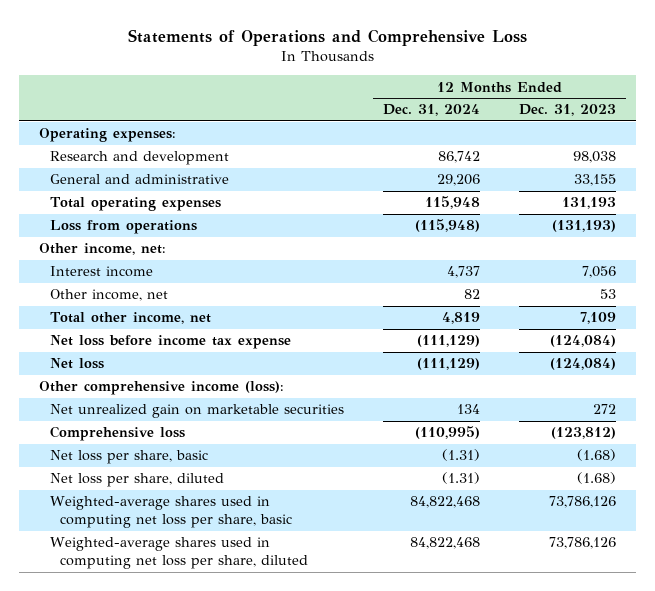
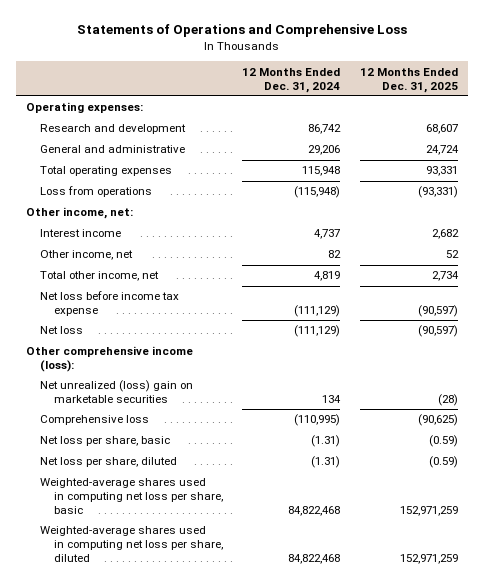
- | 12 Months Ended Dec. 31, 2024 | 12 Months Ended Dec. 31, 2023
+ | 12 Months Ended Dec. 31, 2024 | 12 Months Ended Dec. 31, 2025
- Net unrealized gain on marketable securities | 134 | 272
+ Net unrealized (loss) gain on marketable securities | 134 | (28)

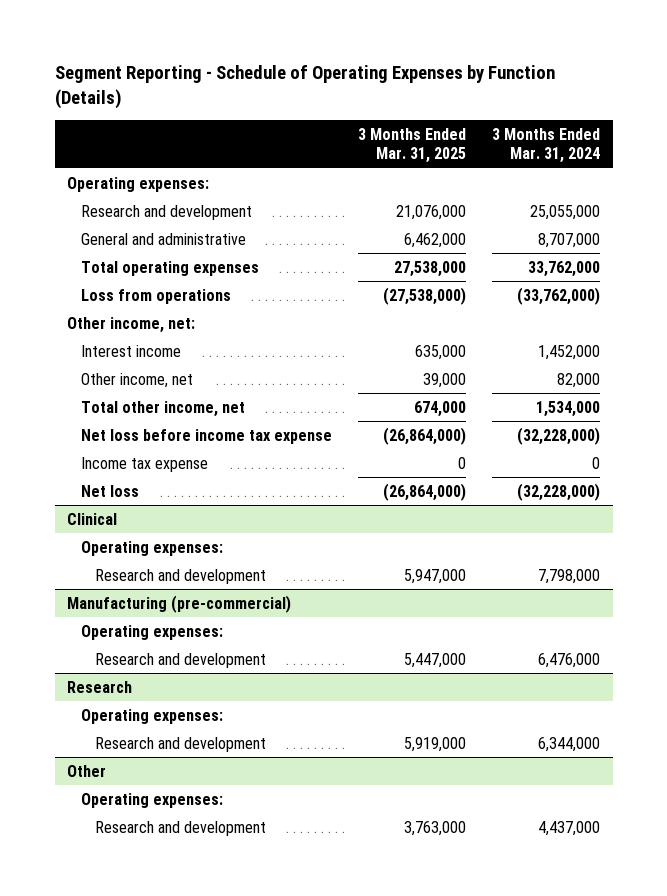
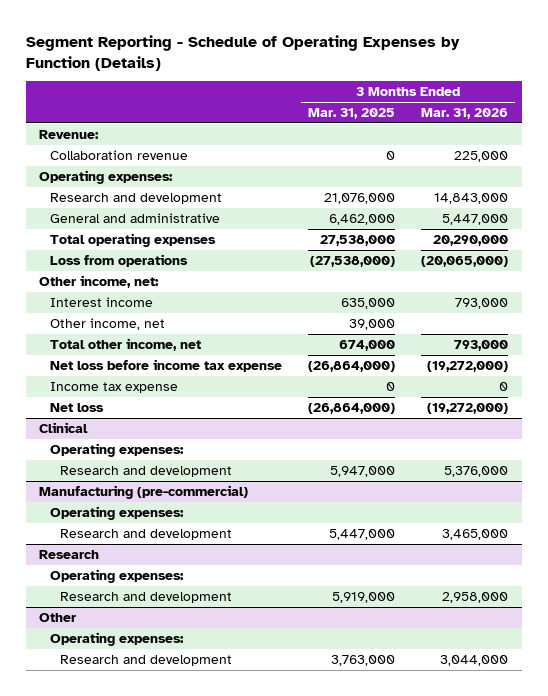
- | 3 Months Ended Mar. 31, 2025 | 3 Months Ended Mar. 31, 2024
+ | 3 Months Ended Mar. 31, 2025 | 3 Months Ended Mar. 31, 2026
+ Revenue:
+ Collaboration revenue | 0 | 225,000

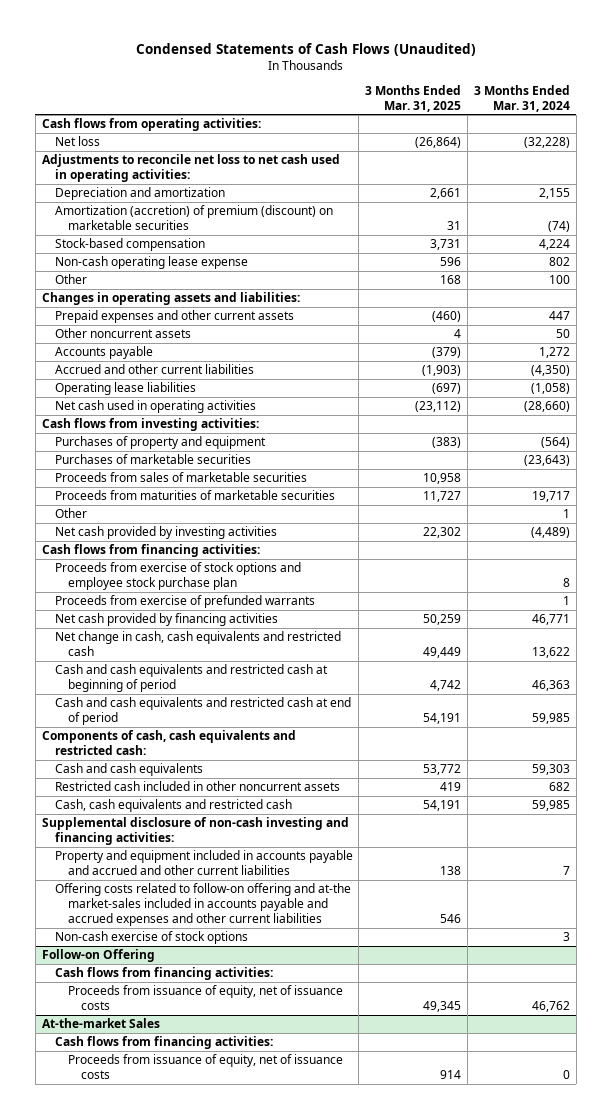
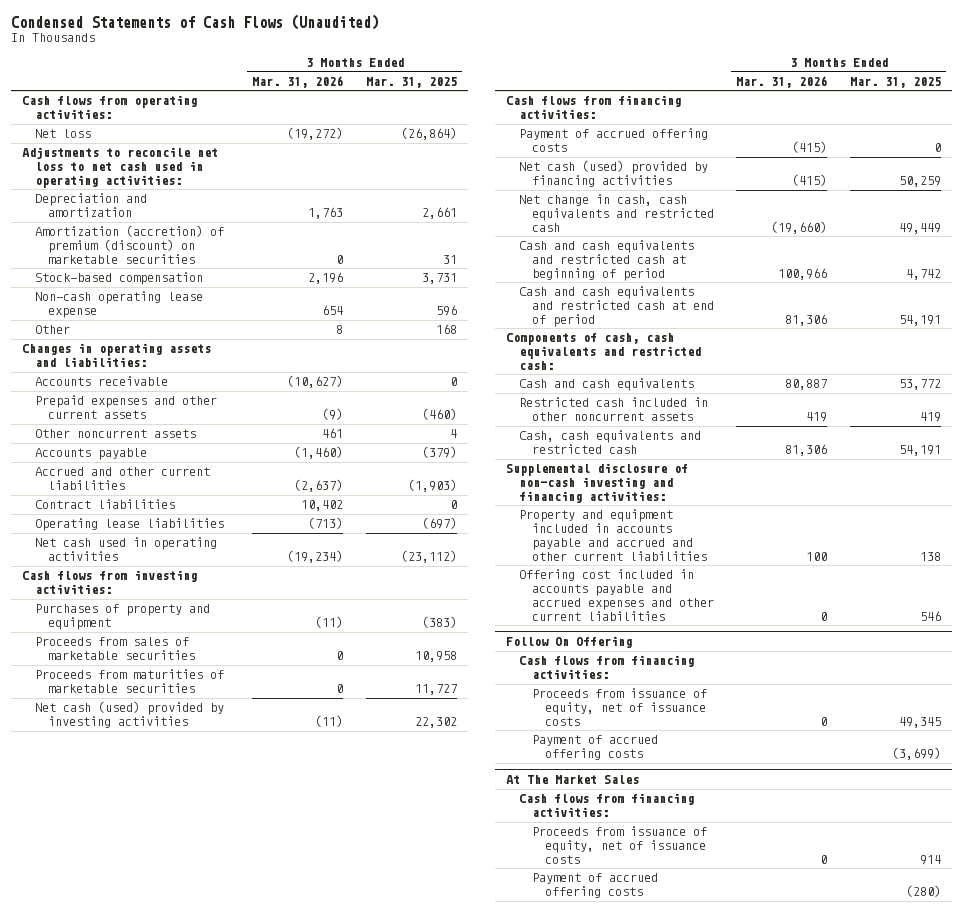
- | 3 Months Ended Mar. 31, 2025 | 3 Months Ended Mar. 31, 2024
+ | 3 Months Ended Mar. 31, 2026 | 3 Months Ended Mar. 31, 2025
+ Accounts receivable | (10,627) | 0
+ Contract liabilities | 10,402 | 0
- Purchases of marketable securities | | (23,643)
- Other | | 1
- Net cash provided by investing activities | 22,302 | (4,489)
+ Net cash (used) provided by investing activities | (11) | 22,302
- Proceeds from exercise of stock options and employee stock purchase plan | | 8
- Proceeds from exercise of prefunded warrants | | 1
- Net cash provided by financing activities | 50,259 | 46,771
+ Payment of accrued offering costs | (415) | 0
+ Net cash (used) provided by financing activities | (415) | 50,259
- Offering costs related to follow-on offering and at-the market-sales included in accounts payable and accrued expenses and other current liabilities | 546 |
- Non-cash exercise of stock options | | 3
- Follow-on Offering
+ Offering cost included in accounts payable and accrued expenses and other current liabilities | 0 | 546
+ Follow On Offering
- At-the-market Sales
+ Payment of accrued offering costs | | (3,699)
+ At The Market Sales
+ Payment of accrued offering costs | | (280)

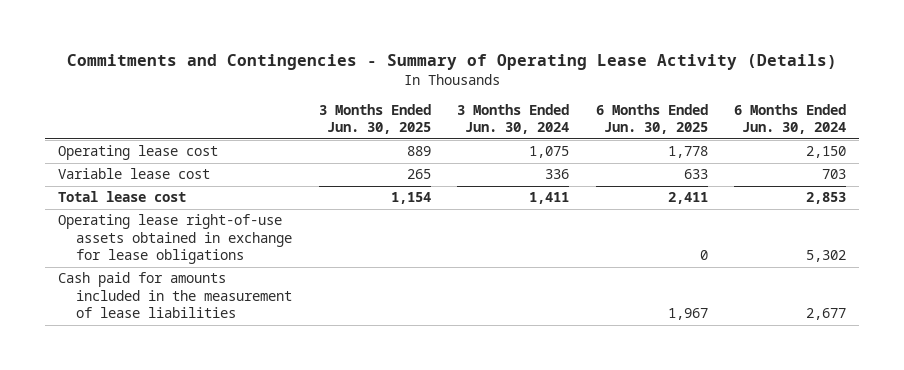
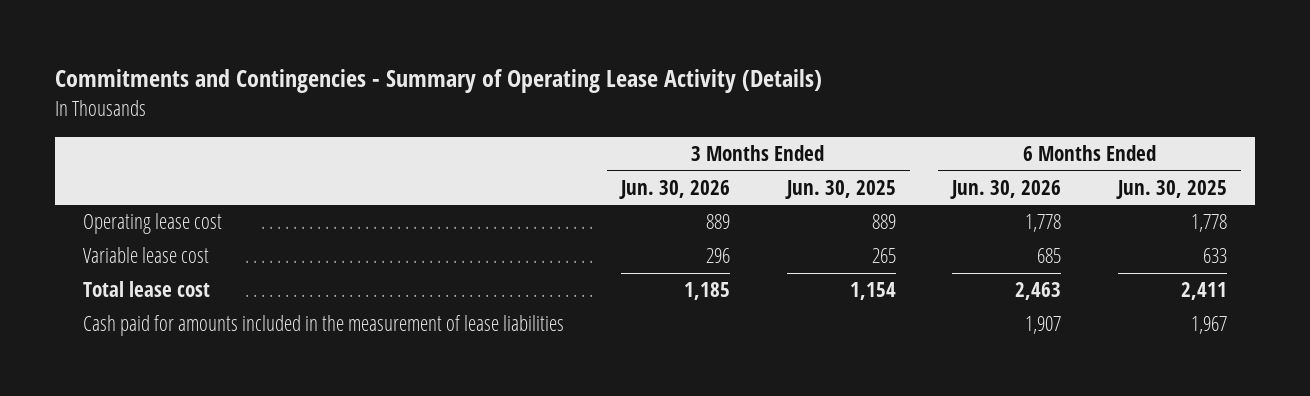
- | 3 Months Ended Jun. 30, 2025 | 3 Months Ended Jun. 30, 2024 | 6 Months Ended Jun. 30, 2025 | 6 Months Ended Jun. 30, 2024
+ | 3 Months Ended Jun. 30, 2026 | 3 Months Ended Jun. 30, 2025 | 6 Months Ended Jun. 30, 2026 | 6 Months Ended Jun. 30, 2025
- Operating lease right-of-use assets obtained in exchange for lease obligations | | | 0 | 5,302

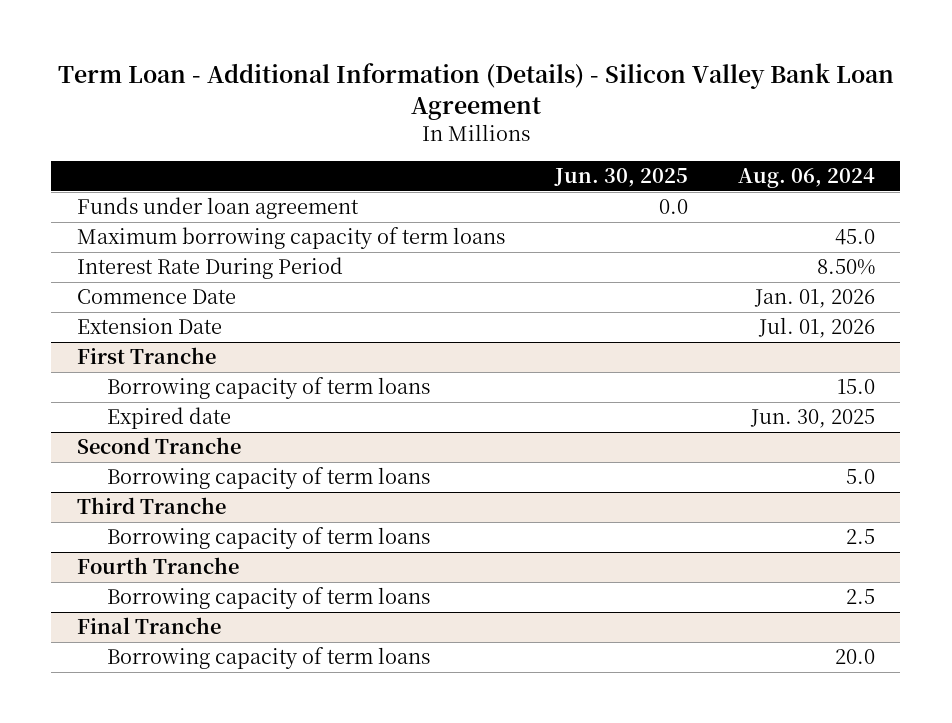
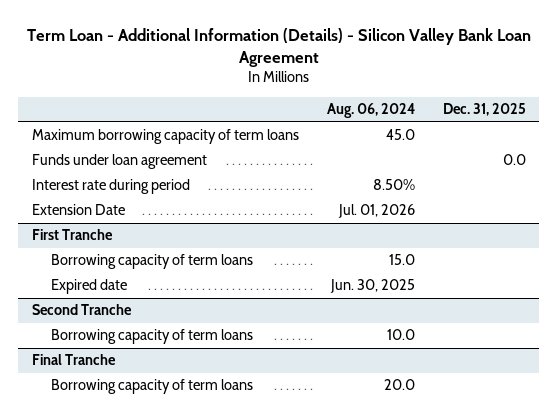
- | Jun. 30, 2025 | Aug. 06, 2024
+ | Aug. 06, 2024 | Dec. 31, 2025
- Interest Rate During Period | | 8.50%
- Commence Date | | Jan. 01, 2026
moved down: Funds under loan agreement | | 0.0
+ Interest rate during period | 8.50% |
@ Second Tranche
- Borrowing capacity of term loans | | 5.0
- Third Tranche
- Borrowing capacity of term loans | | 2.5
- Fourth Tranche
- Borrowing capacity of term loans | | 2.5
@ Second Tranche
+ Borrowing capacity of term loans | 10.0 |

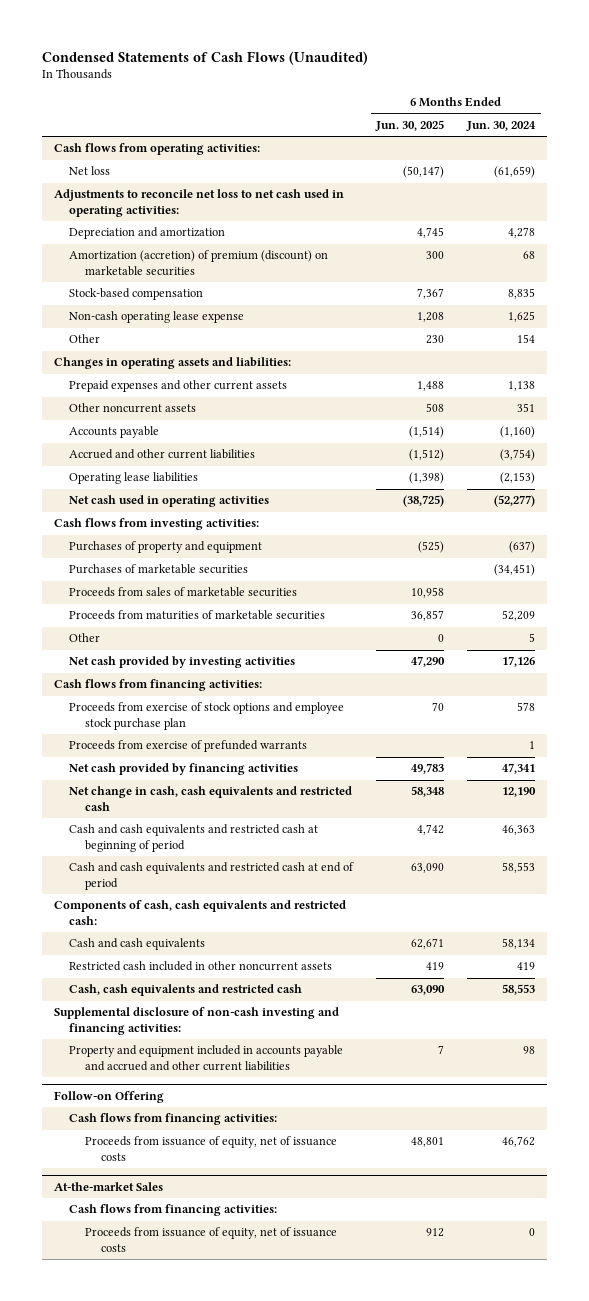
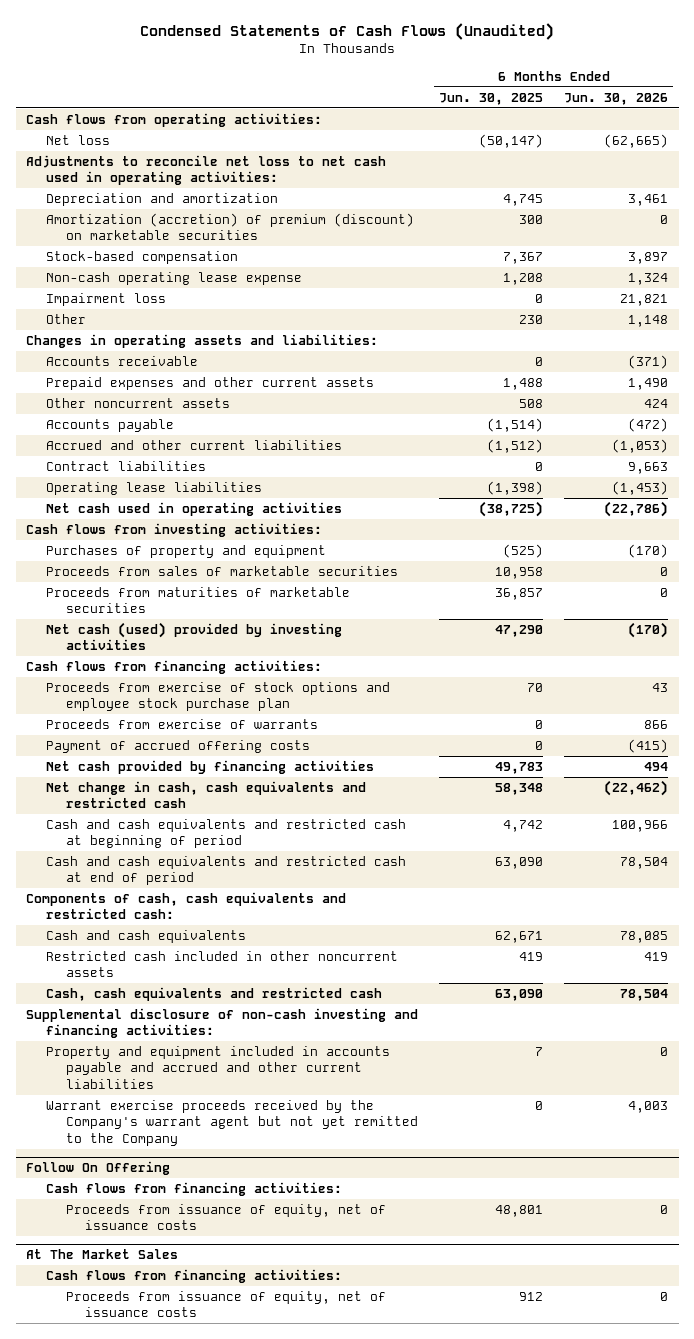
- | 6 Months Ended Jun. 30, 2025 | 6 Months Ended Jun. 30, 2024
+ | 6 Months Ended Jun. 30, 2025 | 6 Months Ended Jun. 30, 2026
+ Impairment loss | 0 | 21,821
+ Accounts receivable | 0 | (371)
+ Contract liabilities | 0 | 9,663
- Purchases of marketable securities | | (34,451)
- Other | 0 | 5
- Net cash provided by investing activities | 47,290 | 17,126
+ Net cash (used) provided by investing activities | 47,290 | (170)
- Proceeds from exercise of prefunded warrants | | 1
+ Proceeds from exercise of warrants | 0 | 866
+ Payment of accrued offering costs | 0 | (415)
- Follow-on Offering
+ Warrant exercise proceeds received by the Company's warrant agent but not yet remitted to the Company | 0 | 4,003
+ Follow On Offering
- At-the-market Sales
+ At The Market Sales

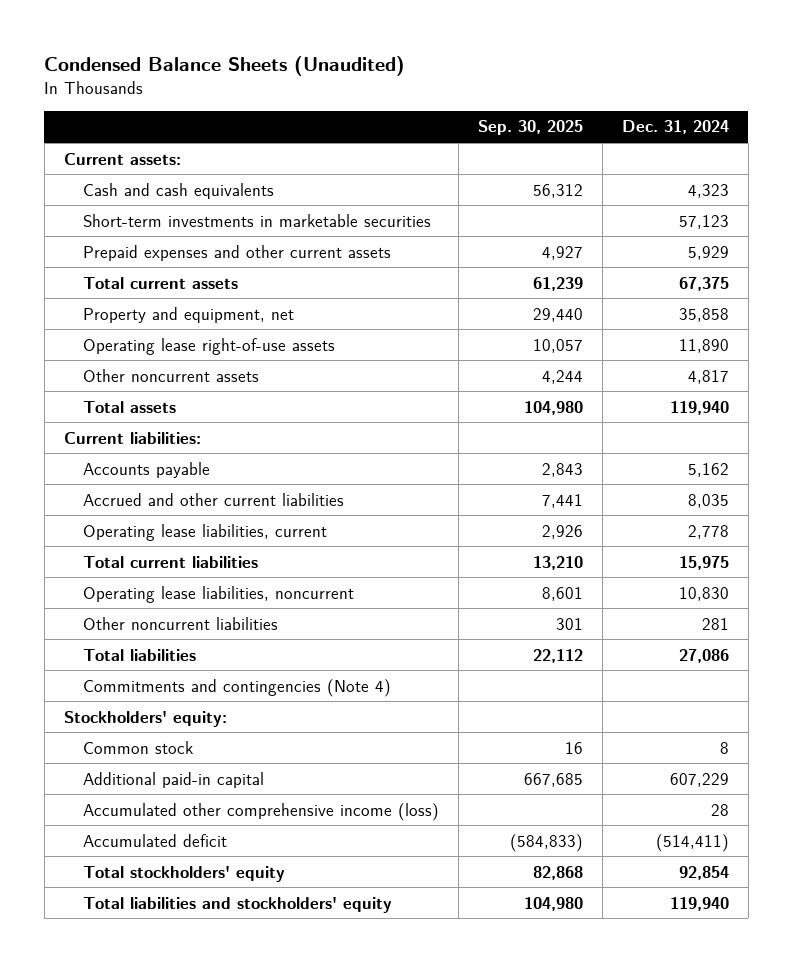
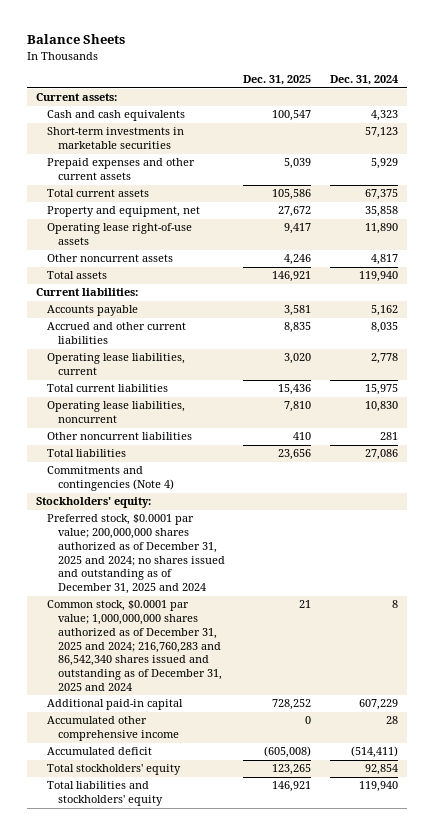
- Condensed Balance Sheets (Unaudited)
+ Balance Sheets
- | Sep. 30, 2025 | Dec. 31, 2024
+ | Dec. 31, 2025 | Dec. 31, 2024
- Common stock | 16 | 8
+ Preferred stock, $0.0001 par value; 200,000,000 shares authorized as of December 31, 2025 and 2024; no shares issued and outstanding as of December 31, 2025 and 2024
+ Common stock, $0.0001 par value; 1,000,000,000 shares authorized as of December 31, 2025 and 2024; 216,760,283 and 86,542,340 shares issued and outstanding as of December 31, 2025 and 2024 | 21 | 8
- Accumulated other comprehensive income (loss) | | 28
+ Accumulated other comprehensive income | 0 | 28

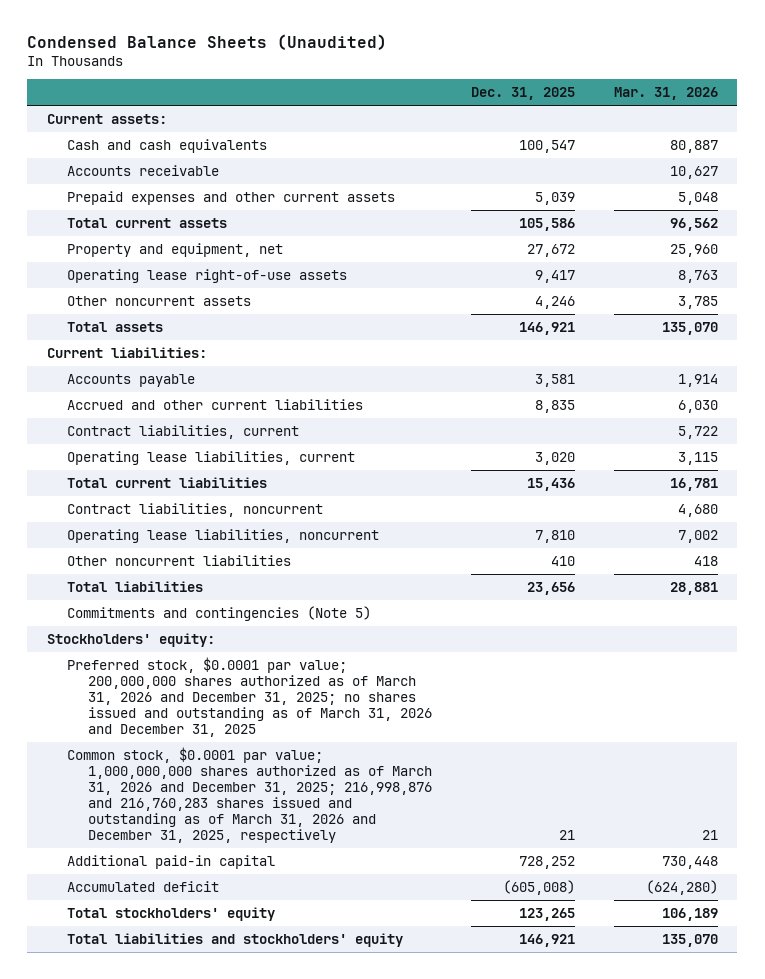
- Balance Sheets
+ Condensed Balance Sheets (Unaudited)
- | Dec. 31, 2025 | Dec. 31, 2024
+ | Dec. 31, 2025 | Mar. 31, 2026
- Short-term investments in marketable securities | | 57,123
+ Accounts receivable | | 10,627
+ Contract liabilities, current | | 5,722
+ Contract liabilities, noncurrent | | 4,680
- Commitments and contingencies (Note 4)
+ Commitments and contingencies (Note 5)
- Preferred stock, $0.0001 par value; 200,000,000 shares authorized as of December 31, 2025 and 2024; no shares issued and outstanding as of December 31, 2025 and 2024
- Common stock, $0.0001 par value; 1,000,000,000 shares authorized as of December 31, 2025 and 2024; 216,760,283 and 86,542,340 shares issued and outstanding as of December 31, 2025 and 2024 | 21 | 8
+ Preferred stock, $0.0001 par value; 200,000,000 shares authorized as of March 31, 2026 and December 31, 2025; no shares issued and outstanding as of March 31, 2026 and December 31, 2025
+ Common stock, $0.0001 par value; 1,000,000,000 shares authorized as of March 31, 2026 and December 31, 2025; 216,998,876 and 216,760,283 shares issued and outstanding as of March 31, 2026 and December 31, 2025, respectively | 21 | 21
- Accumulated other comprehensive income | 0 | 28

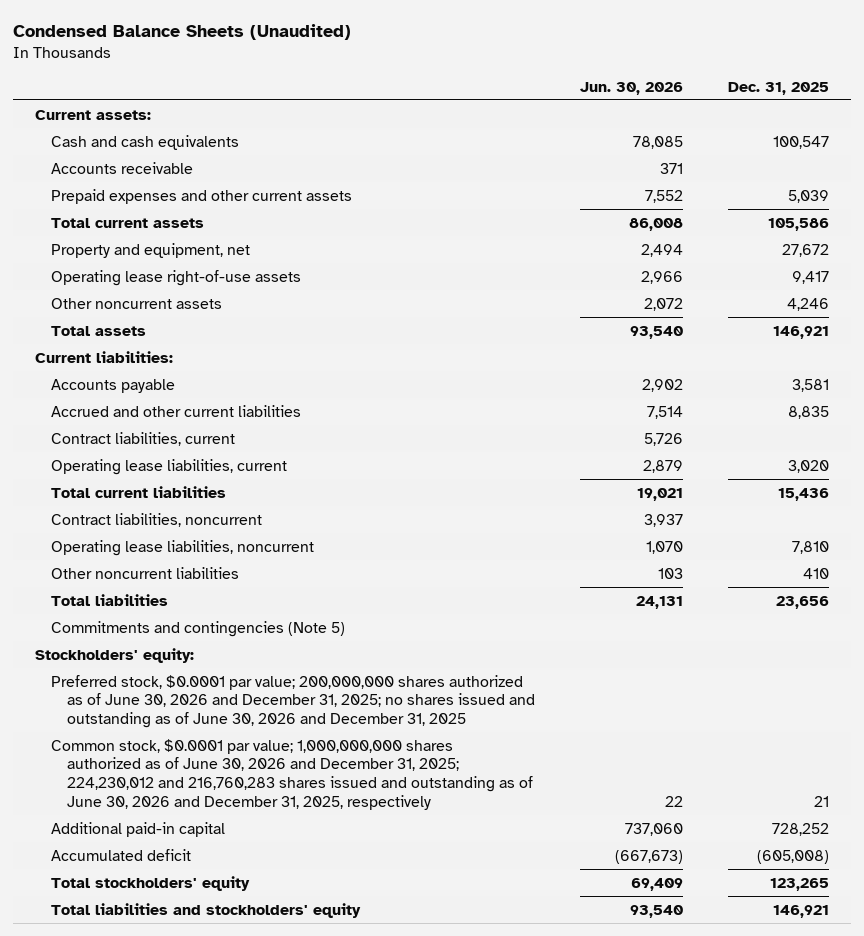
- | Dec. 31, 2025 | Mar. 31, 2026
+ | Jun. 30, 2026 | Dec. 31, 2025
- Preferred stock, $0.0001 par value; 200,000,000 shares authorized as of March 31, 2026 and December 31, 2025; no shares issued and outstanding as of March 31, 2026 and December 31, 2025
- Common stock, $0.0001 par value; 1,000,000,000 shares authorized as of March 31, 2026 and December 31, 2025; 216,998,876 and 216,760,283 shares issued and outstanding as of March 31, 2026 and December 31, 2025, respectively | 21 | 21
+ Preferred stock, $0.0001 par value; 200,000,000 shares authorized as of June 30, 2026 and December 31, 2025; no shares issued and outstanding as of June 30, 2026 and December 31, 2025
+ Common stock, $0.0001 par value; 1,000,000,000 shares authorized as of June 30, 2026 and December 31, 2025; 224,230,012 and 216,760,283 shares issued and outstanding as of June 30, 2026 and December 31, 2025, respectively | 22 | 21

